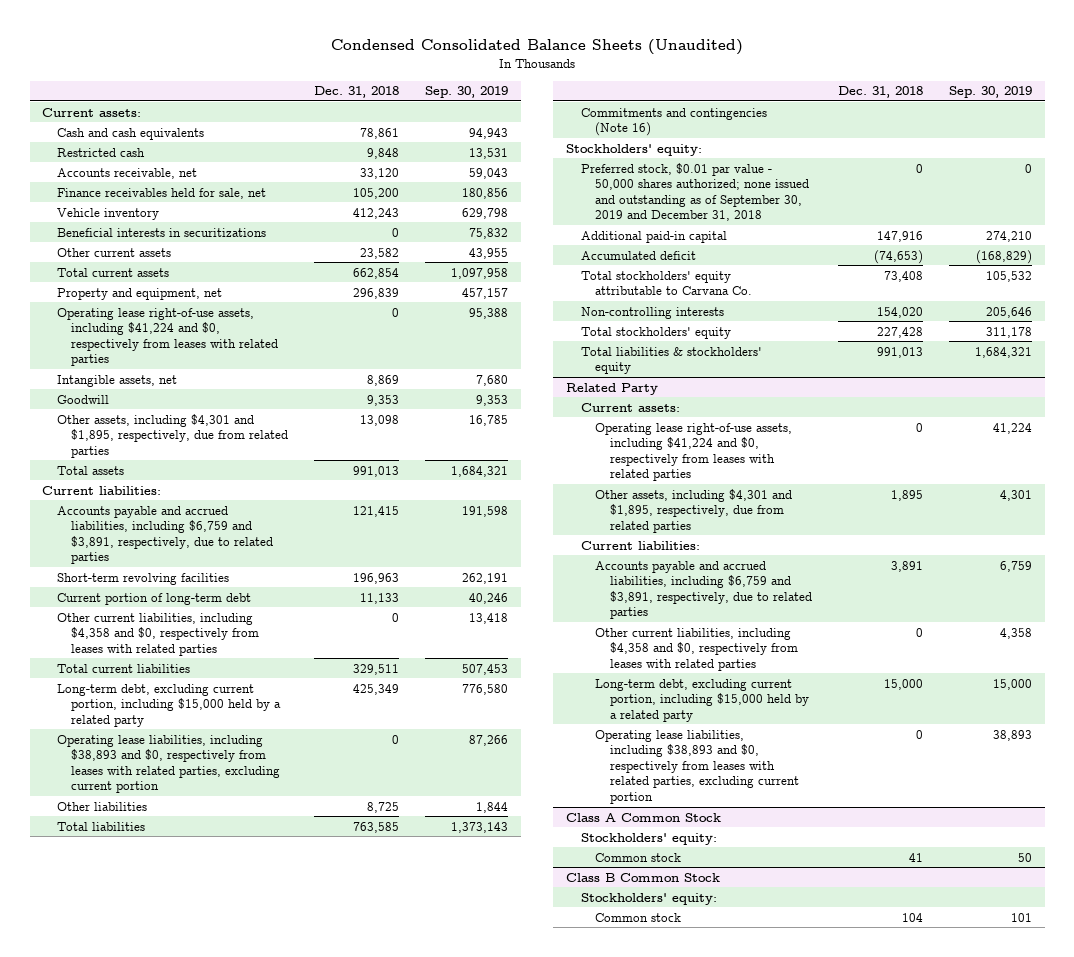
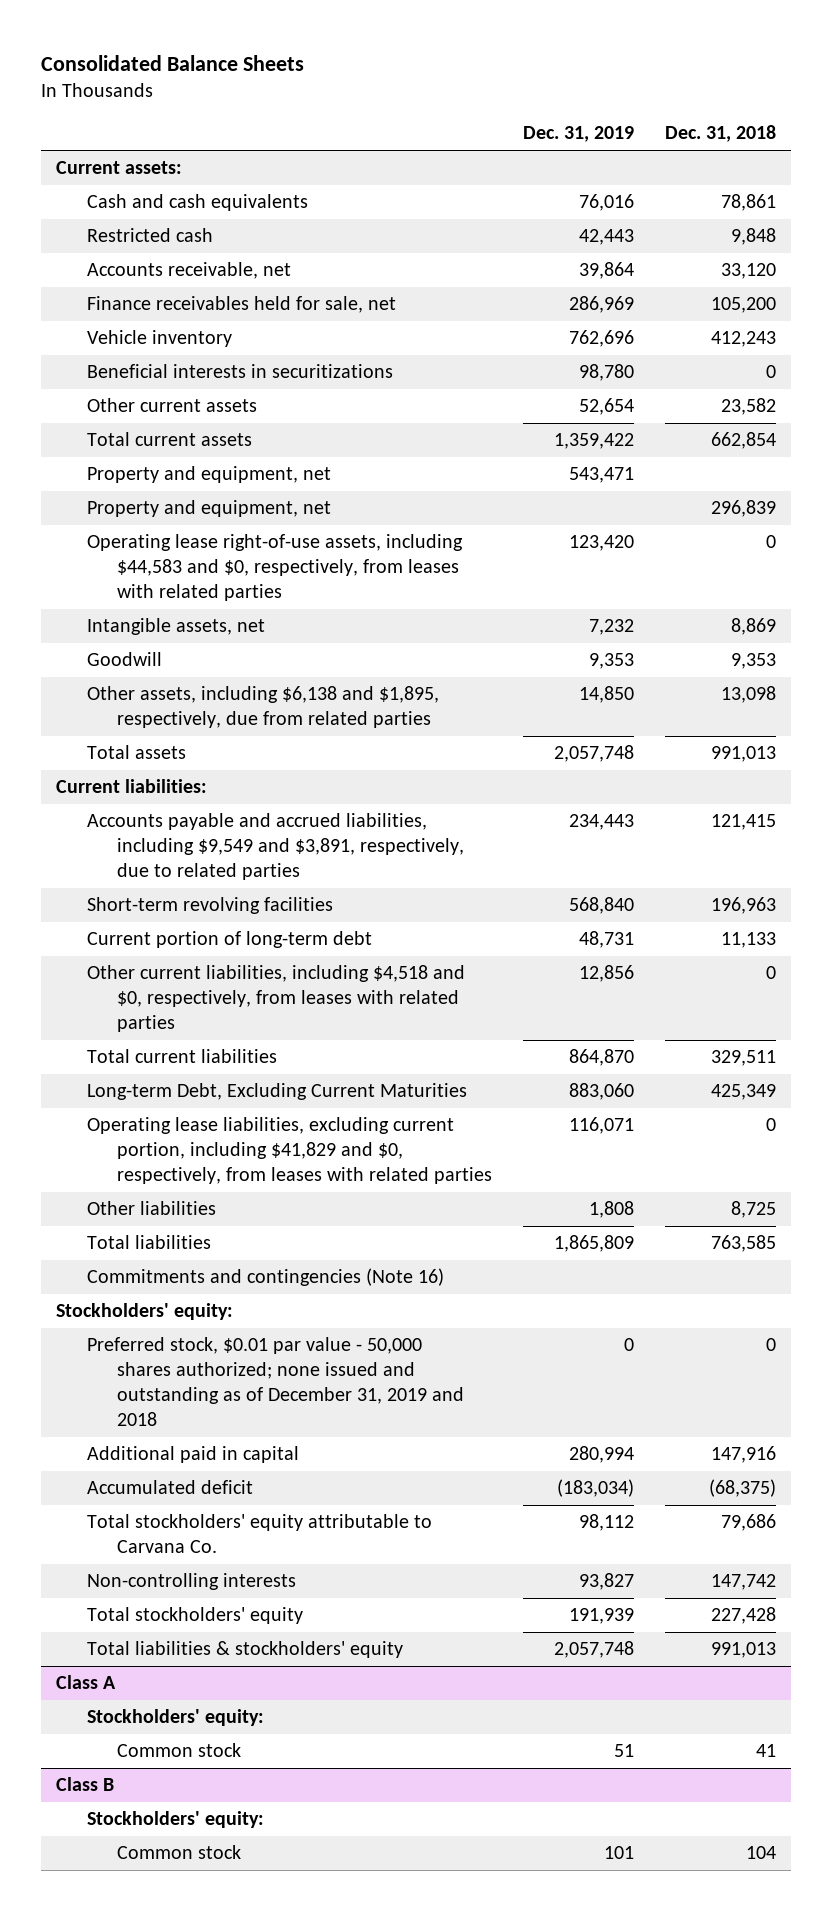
- Condensed Consolidated Balance Sheets (Unaudited)
+ Consolidated Balance Sheets
- | Dec. 31, 2018 | Sep. 30, 2019
+ | Dec. 31, 2019 | Dec. 31, 2018
+ Property and equipment, net | 543,471 |
- Operating lease right-of-use assets, including $41,224 and $0, respectively from leases with related parties | 0 | 95,388
+ Operating lease right-of-use assets, including $44,583 and $0, respectively, from leases with related parties | 123,420 | 0
- Other assets, including $4,301 and $1,895, respectively, due from related parties | 13,098 | 16,785
+ Other assets, including $6,138 and $1,895, respectively, due from related parties | 14,850 | 13,098
- Accounts payable and accrued liabilities, including $6,759 and $3,891, respectively, due to related parties | 121,415 | 191,598
+ Accounts payable and accrued liabilities, including $9,549 and $3,891, respectively, due to related parties | 234,443 | 121,415
- Other current liabilities, including $4,358 and $0, respectively from leases with related parties | 0 | 13,418
+ Other current liabilities, including $4,518 and $0, respectively, from leases with related parties | 12,856 | 0
- Long-term debt, excluding current portion, including $15,000 held by a related party | 425,349 | 776,580
- Operating lease liabilities, including $38,893 and $0, respectively from leases with related parties, excluding current portion | 0 | 87,266
+ Long-term Debt, Excluding Current Maturities | 883,060 | 425,349
+ Operating lease liabilities, excluding current portion, including $41,829 and $0, respectively, from leases with related parties | 116,071 | 0
- Preferred stock, $0.01 par value - 50,000 shares authorized; none issued and outstanding as of September 30, 2019 and December 31, 2018 | 0 | 0
- Additional paid-in capital | 147,916 | 274,210
- Accumulated deficit | (74,653) | (168,829)
- Total stockholders' equity attributable to Carvana Co. | 73,408 | 105,532
- Non-controlling interests | 154,020 | 205,646
+ Preferred stock, $0.01 par value - 50,000 shares authorized; none issued and outstanding as of December 31, 2019 and 2018 | 0 | 0
+ Additional paid in capital | 280,994 | 147,916
+ Accumulated deficit | (183,034) | (68,375)
+ Total stockholders' equity attributable to Carvana Co. | 98,112 | 79,686
+ Non-controlling interests | 93,827 | 147,742
- Related Party
- Current assets:
- Operating lease right-of-use assets, including $41,224 and $0, respectively from leases with related parties | 0 | 41,224
- Other assets, including $4,301 and $1,895, respectively, due from related parties | 1,895 | 4,301
- Current liabilities:
- Accounts payable and accrued liabilities, including $6,759 and $3,891, respectively, due to related parties | 3,891 | 6,759
- Other current liabilities, including $4,358 and $0, respectively from leases with related parties | 0 | 4,358
- Long-term debt, excluding current portion, including $15,000 held by a related party | 15,000 | 15,000
- Operating lease liabilities, including $38,893 and $0, respectively from leases with related parties, excluding current portion | 0 | 38,893
- Class A Common Stock
+ Class A
- Class B Common Stock
+ Class B

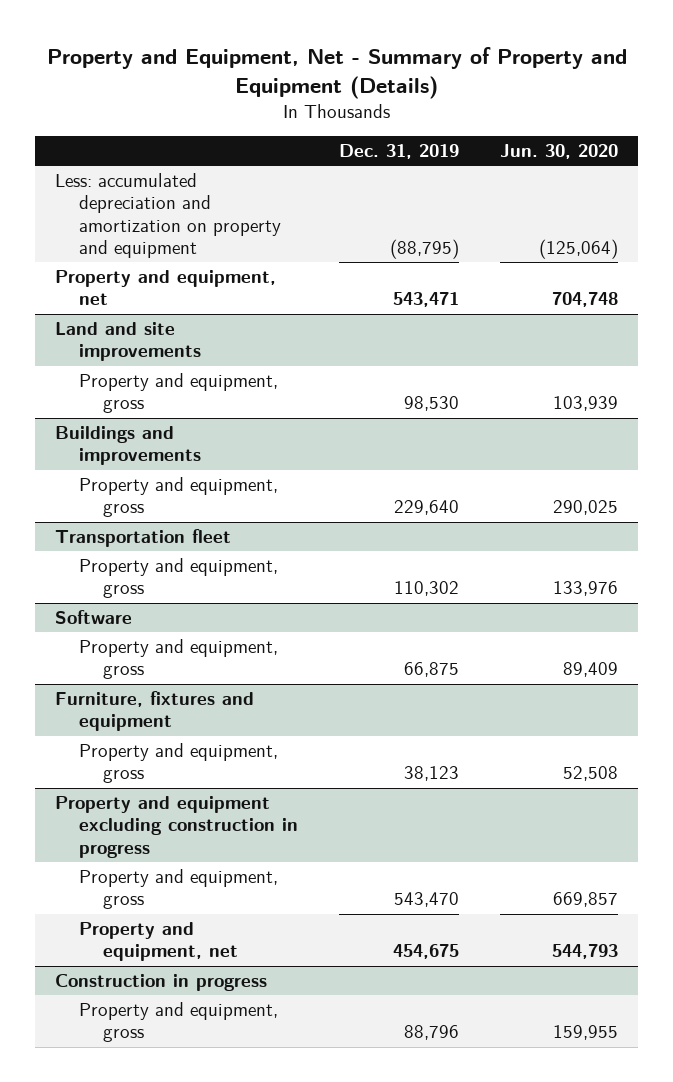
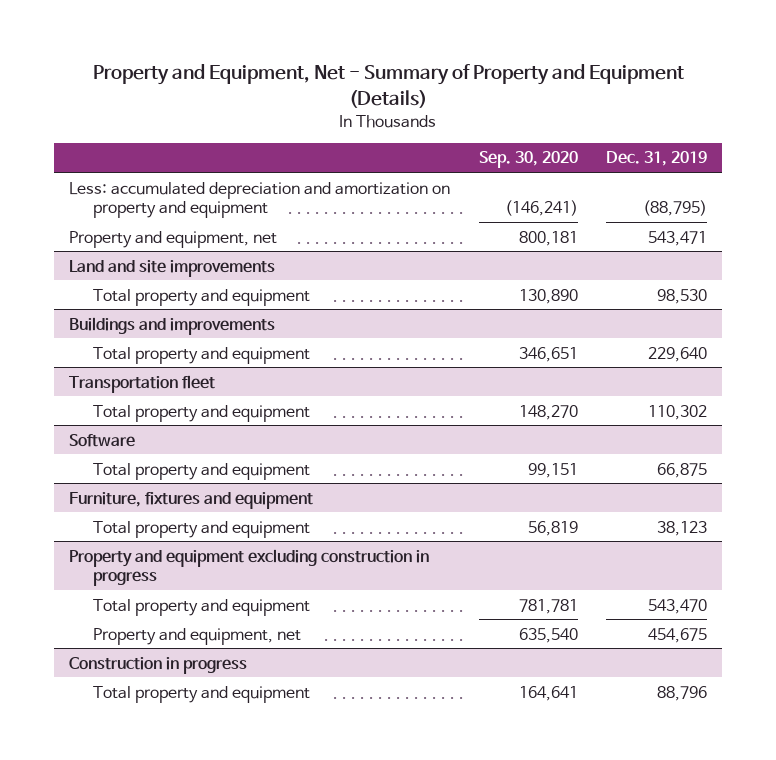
- | Dec. 31, 2019 | Jun. 30, 2020
+ | Sep. 30, 2020 | Dec. 31, 2019
@ Land and site improvements
- Property and equipment, gross | 98,530 | 103,939
+ Total property and equipment | 130,890 | 98,530
@ Buildings and improvements
- Property and equipment, gross | 229,640 | 290,025
+ Total property and equipment | 346,651 | 229,640
@ Transportation fleet
- Property and equipment, gross | 110,302 | 133,976
+ Total property and equipment | 148,270 | 110,302
@ Software
- Property and equipment, gross | 66,875 | 89,409
+ Total property and equipment | 99,151 | 66,875
@ Furniture, fixtures and equipment
- Property and equipment, gross | 38,123 | 52,508
+ Total property and equipment | 56,819 | 38,123
@ Property and equipment excluding construction in progress
- Property and equipment, gross | 543,470 | 669,857
+ Total property and equipment | 781,781 | 543,470
@ Construction in progress
- Property and equipment, gross | 88,796 | 159,955
+ Total property and equipment | 164,641 | 88,796

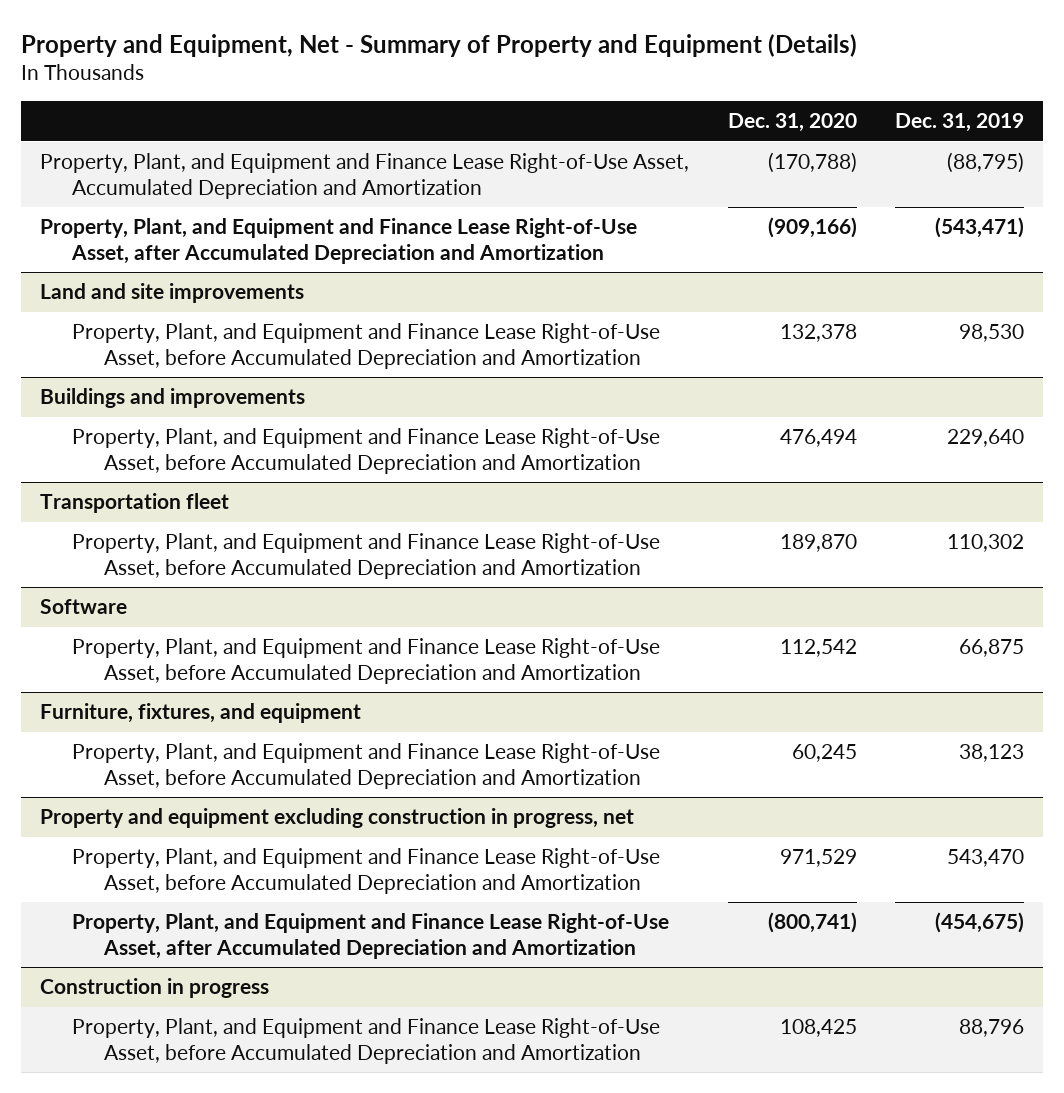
- | Sep. 30, 2020 | Dec. 31, 2019
+ | Dec. 31, 2020 | Dec. 31, 2019
- Less: accumulated depreciation and amortization on property and equipment | (146,241) | (88,795)
- Property and equipment, net | 800,181 | 543,471
+ Property, Plant, and Equipment and Finance Lease Right-of-Use Asset, Accumulated Depreciation and Amortization | (170,788) | (88,795)
+ Property, Plant, and Equipment and Finance Lease Right-of-Use Asset, after Accumulated Depreciation and Amortization | (909,166) | (543,471)
@ Land and site improvements
- Total property and equipment | 130,890 | 98,530
+ Property, Plant, and Equipment and Finance Lease Right-of-Use Asset, before Accumulated Depreciation and Amortization | 132,378 | 98,530
@ Buildings and improvements
- Total property and equipment | 346,651 | 229,640
+ Property, Plant, and Equipment and Finance Lease Right-of-Use Asset, before Accumulated Depreciation and Amortization | 476,494 | 229,640
@ Transportation fleet
- Total property and equipment | 148,270 | 110,302
+ Property, Plant, and Equipment and Finance Lease Right-of-Use Asset, before Accumulated Depreciation and Amortization | 189,870 | 110,302
@ Software
- Total property and equipment | 99,151 | 66,875
- Furniture, fixtures and equipment
- Total property and equipment | 56,819 | 38,123
- Property and equipment excluding construction in progress
- Total property and equipment | 781,781 | 543,470
- Property and equipment, net | 635,540 | 454,675
@ Software
+ Property, Plant, and Equipment and Finance Lease Right-of-Use Asset, before Accumulated Depreciation and Amortization | 112,542 | 66,875
+ Furniture, fixtures, and equipment
+ Property, Plant, and Equipment and Finance Lease Right-of-Use Asset, before Accumulated Depreciation and Amortization | 60,245 | 38,123
+ Property and equipment excluding construction in progress, net
+ Property, Plant, and Equipment and Finance Lease Right-of-Use Asset, before Accumulated Depreciation and Amortization | 971,529 | 543,470
+ Property, Plant, and Equipment and Finance Lease Right-of-Use Asset, after Accumulated Depreciation and Amortization | (800,741) | (454,675)
@ Construction in progress
- Total property and equipment | 164,641 | 88,796
+ Property, Plant, and Equipment and Finance Lease Right-of-Use Asset, before Accumulated Depreciation and Amortization | 108,425 | 88,796

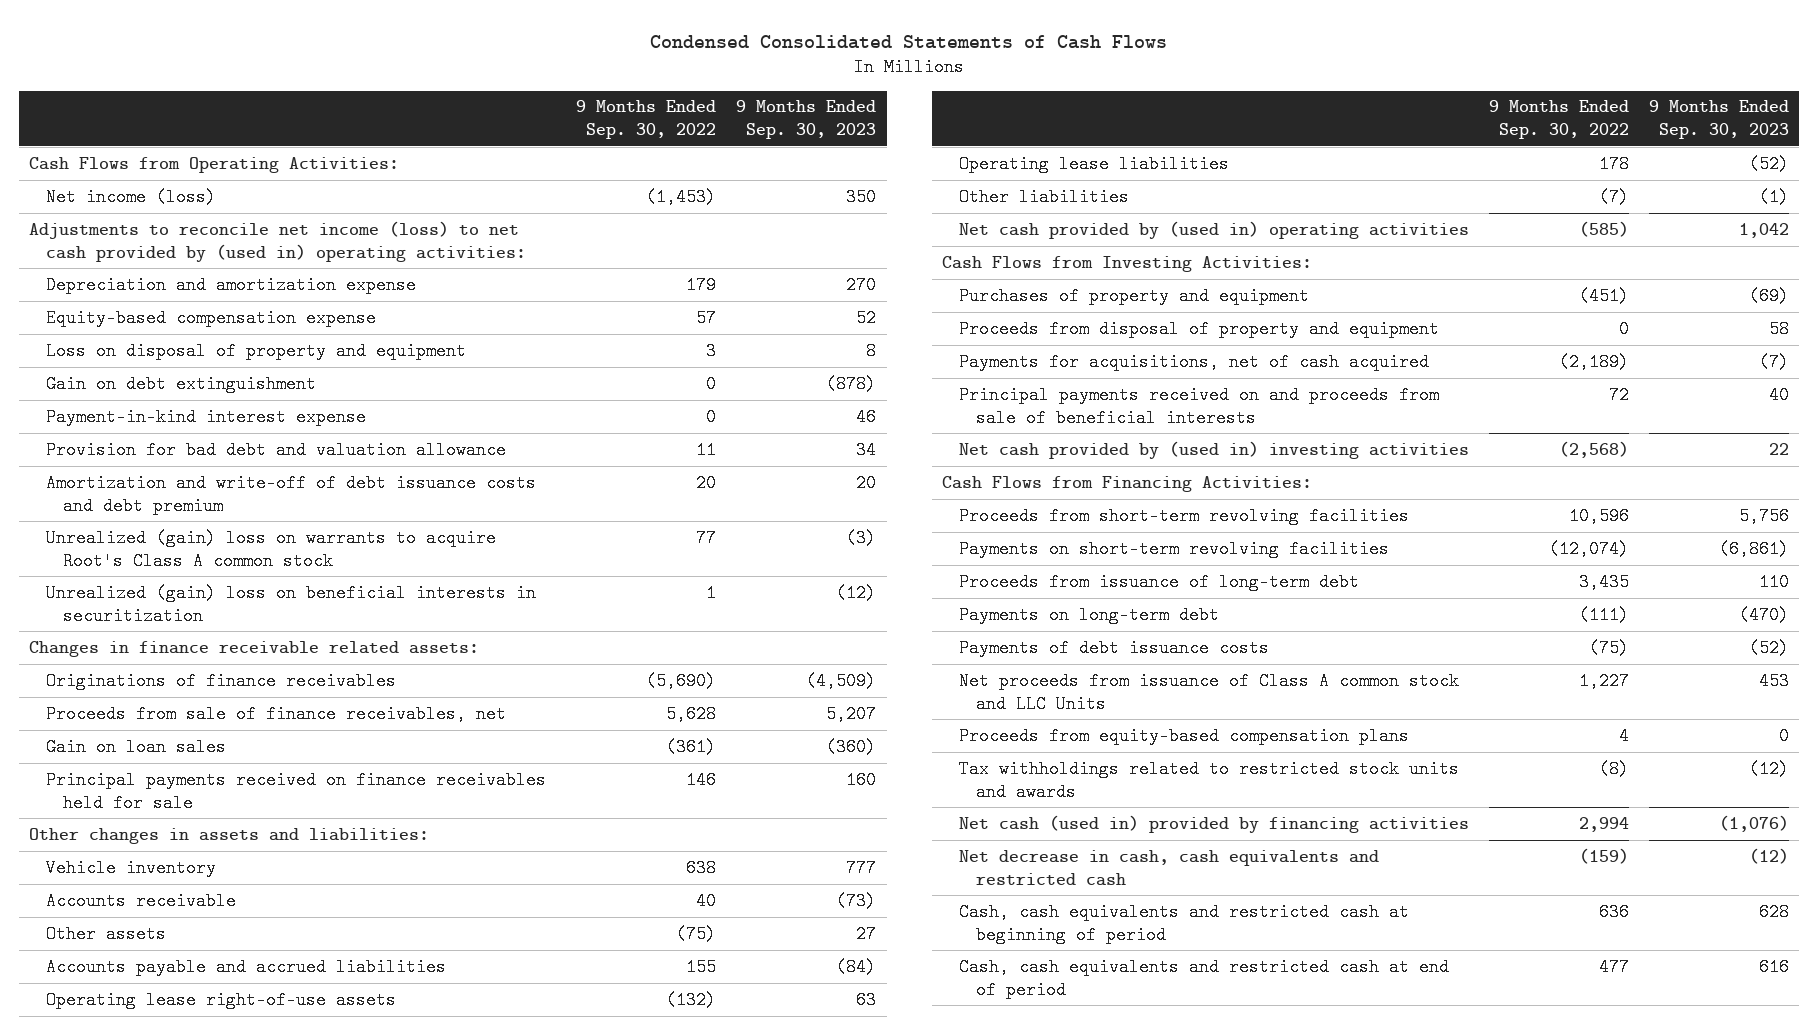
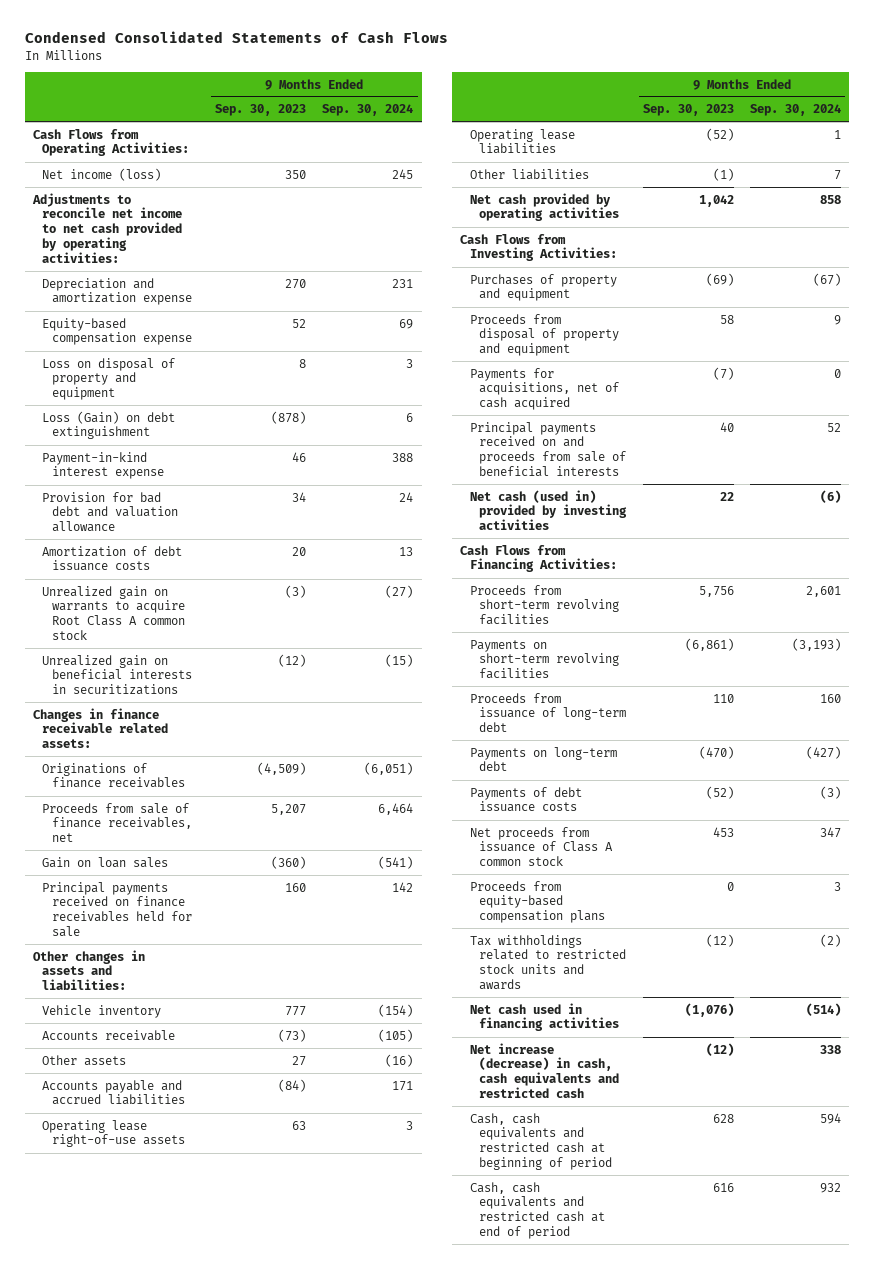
- | 9 Months Ended Sep. 30, 2022 | 9 Months Ended Sep. 30, 2023
+ | 9 Months Ended Sep. 30, 2023 | 9 Months Ended Sep. 30, 2024
- Adjustments to reconcile net income (loss) to net cash provided by (used in) operating activities:
+ Adjustments to reconcile net income to net cash provided by operating activities:
- Gain on debt extinguishment | 0 | (878)
+ Loss (Gain) on debt extinguishment | (878) | 6
- Amortization and write-off of debt issuance costs and debt premium | 20 | 20
- Unrealized (gain) loss on warrants to acquire Root's Class A common stock | 77 | (3)
- Unrealized (gain) loss on beneficial interests in securitization | 1 | (12)
+ Amortization of debt issuance costs | 20 | 13
+ Unrealized gain on warrants to acquire Root Class A common stock | (3) | (27)
+ Unrealized gain on beneficial interests in securitizations | (12) | (15)
- Net cash provided by (used in) operating activities | (585) | 1,042
+ Net cash provided by operating activities | 1,042 | 858
- Net cash provided by (used in) investing activities | (2,568) | 22
+ Net cash (used in) provided by investing activities | 22 | (6)
- Net proceeds from issuance of Class A common stock and LLC Units | 1,227 | 453
+ Net proceeds from issuance of Class A common stock | 453 | 347
- Net cash (used in) provided by financing activities | 2,994 | (1,076)
- Net decrease in cash, cash equivalents and restricted cash | (159) | (12)
+ Net cash used in financing activities | (1,076) | (514)
+ Net increase (decrease) in cash, cash equivalents and restricted cash | (12) | 338

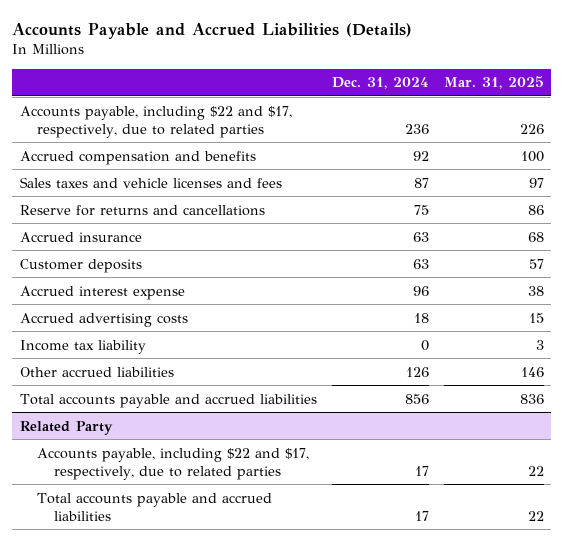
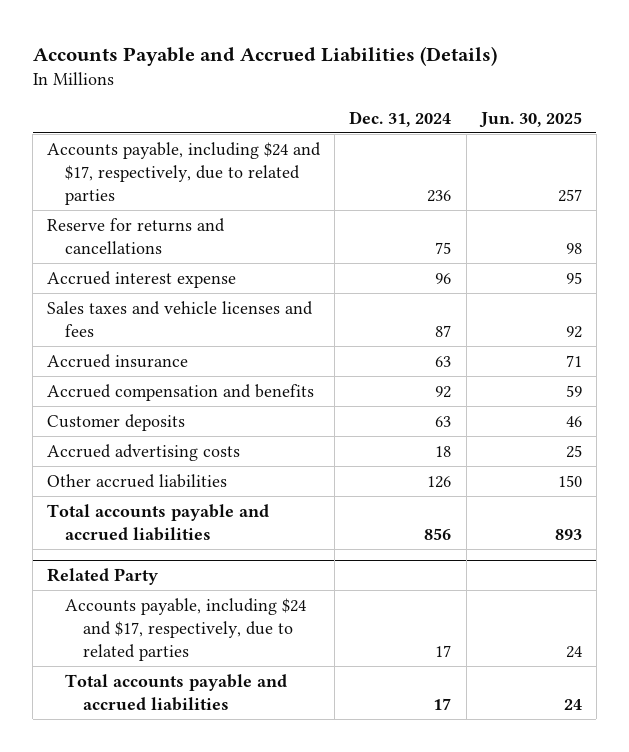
- | Dec. 31, 2024 | Mar. 31, 2025
+ | Dec. 31, 2024 | Jun. 30, 2025
- Accounts payable, including $22 and $17, respectively, due to related parties | 236 | 226
+ Accounts payable, including $24 and $17, respectively, due to related parties | 236 | 257
moved up: Accrued interest expense | 96 | 95
moved down: Sales taxes and vehicle licenses and fees | 87 | 92
moved down: Accrued compensation and benefits | 92 | 59
- Income tax liability | 0 | 3
@ Related Party
- Accounts payable, including $22 and $17, respectively, due to related parties | 17 | 22
+ Accounts payable, including $24 and $17, respectively, due to related parties | 17 | 24

